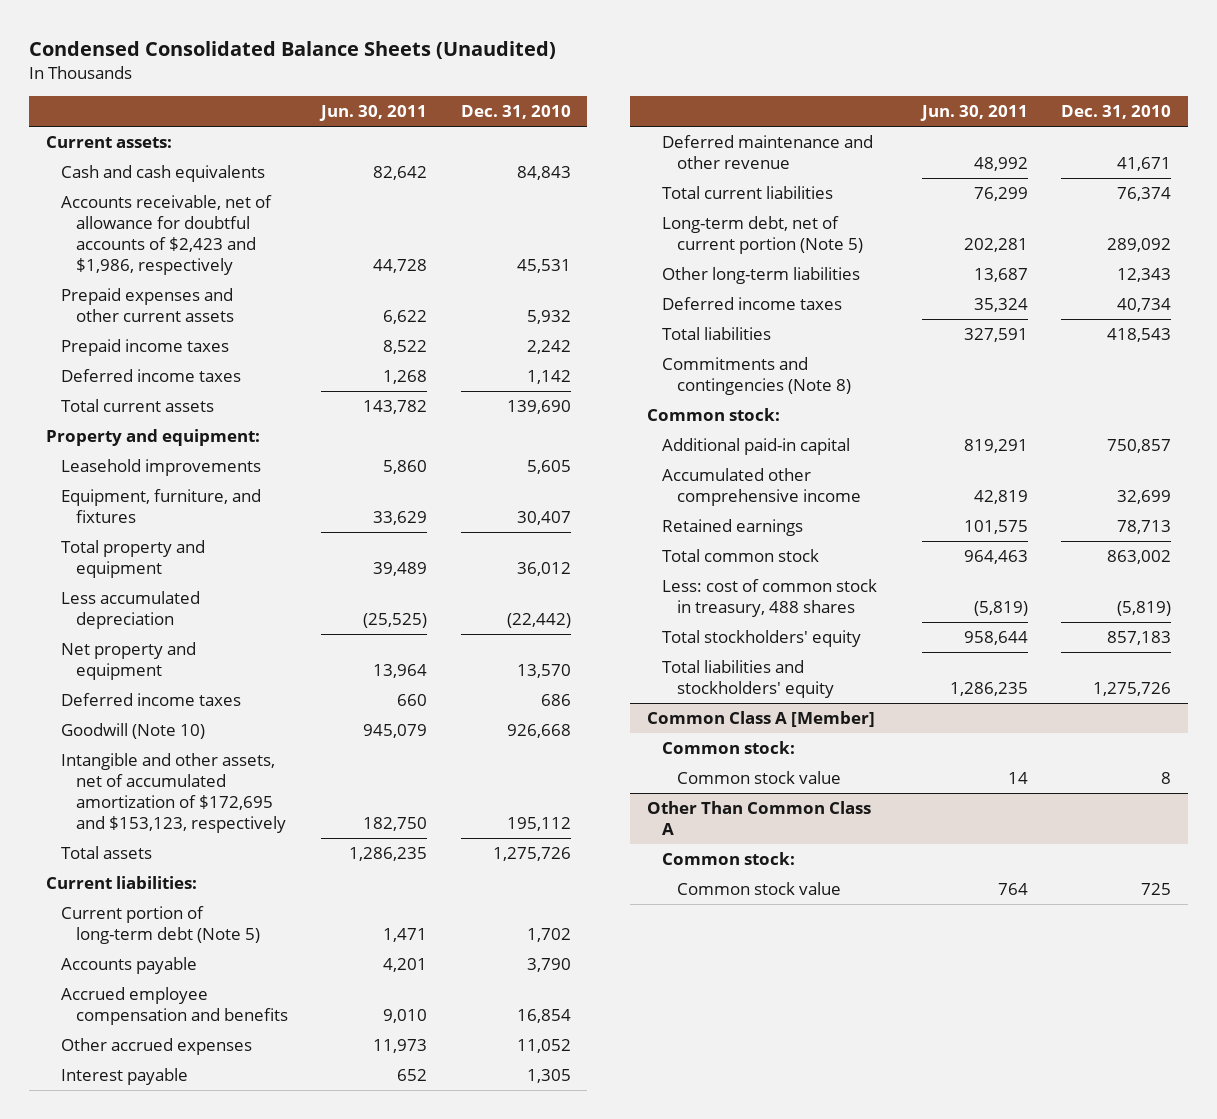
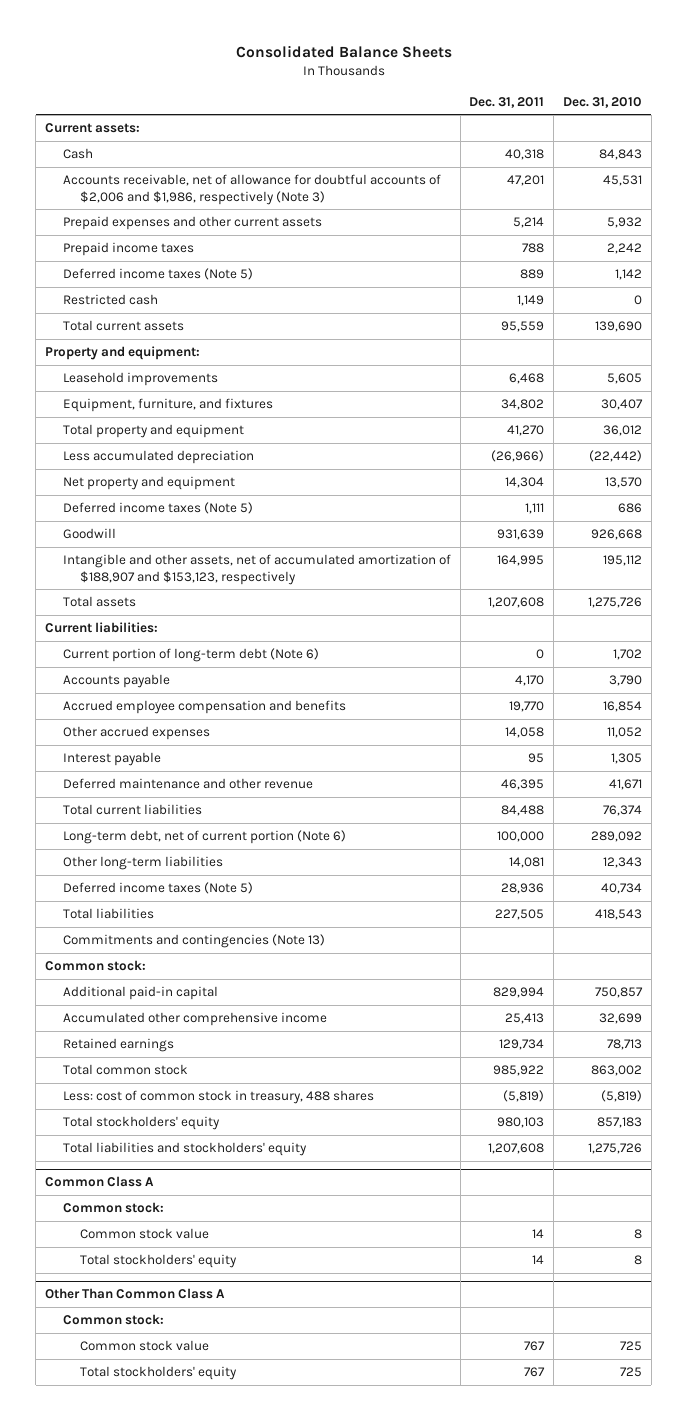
- Condensed Consolidated Balance Sheets (Unaudited)
+ Consolidated Balance Sheets
- | Jun. 30, 2011 | Dec. 31, 2010
+ | Dec. 31, 2011 | Dec. 31, 2010
- Cash and cash equivalents | 82,642 | 84,843
- Accounts receivable, net of allowance for doubtful accounts of $2,423 and $1,986, respectively | 44,728 | 45,531
+ Cash | 40,318 | 84,843
+ Accounts receivable, net of allowance for doubtful accounts of $2,006 and $1,986, respectively (Note 3) | 47,201 | 45,531
- Deferred income taxes | 1,268 | 1,142
+ Deferred income taxes (Note 5) | 889 | 1,142
+ Restricted cash | 1,149 | 0
- Deferred income taxes | 660 | 686
- Goodwill (Note 10) | 945,079 | 926,668
- Intangible and other assets, net of accumulated amortization of $172,695 and $153,123, respectively | 182,750 | 195,112
+ Deferred income taxes (Note 5) | 1,111 | 686
+ Goodwill | 931,639 | 926,668
+ Intangible and other assets, net of accumulated amortization of $188,907 and $153,123, respectively | 164,995 | 195,112
- Current portion of long-term debt (Note 5) | 1,471 | 1,702
+ Current portion of long-term debt (Note 6) | 0 | 1,702
- Long-term debt, net of current portion (Note 5) | 202,281 | 289,092
+ Long-term debt, net of current portion (Note 6) | 100,000 | 289,092
- Deferred income taxes | 35,324 | 40,734
+ Deferred income taxes (Note 5) | 28,936 | 40,734
- Commitments and contingencies (Note 8)
+ Commitments and contingencies (Note 13)
- Common Class A [Member]
+ Common Class A
+ Total stockholders' equity | 14 | 8
@ Other Than Common Class A
+ Total stockholders' equity | 767 | 725

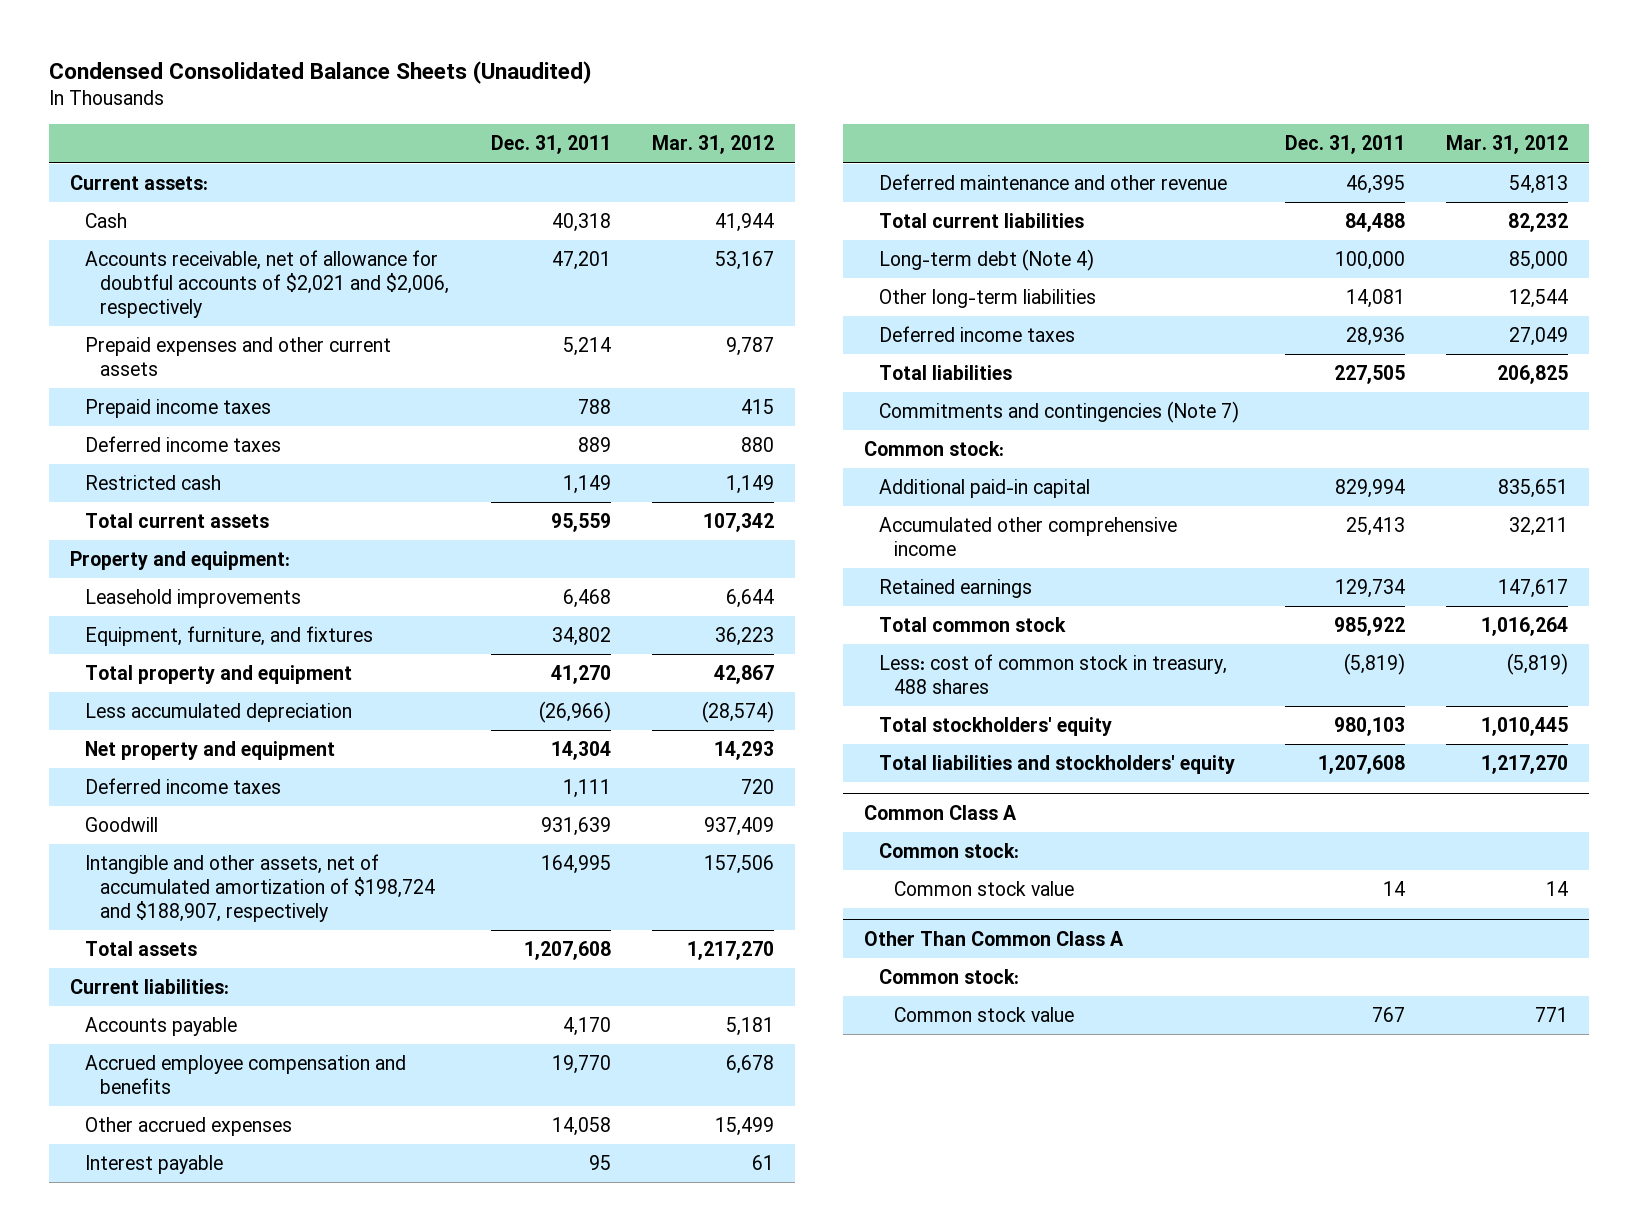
- Consolidated Balance Sheets
+ Condensed Consolidated Balance Sheets (Unaudited)
- | Dec. 31, 2011 | Dec. 31, 2010
+ | Dec. 31, 2011 | Mar. 31, 2012
- Accounts receivable, net of allowance for doubtful accounts of $2,006 and $1,986, respectively (Note 3) | 47,201 | 45,531
+ Accounts receivable, net of allowance for doubtful accounts of $2,021 and $2,006, respectively | 47,201 | 53,167
- Deferred income taxes (Note 5) | 889 | 1,142
+ Deferred income taxes | 889 | 880
- Deferred income taxes (Note 5) | 1,111 | 686
+ Deferred income taxes | 1,111 | 720
- Intangible and other assets, net of accumulated amortization of $188,907 and $153,123, respectively | 164,995 | 195,112
+ Intangible and other assets, net of accumulated amortization of $198,724 and $188,907, respectively | 164,995 | 157,506
- Current portion of long-term debt (Note 6) | 0 | 1,702
- Long-term debt, net of current portion (Note 6) | 100,000 | 289,092
+ Long-term debt (Note 4) | 100,000 | 85,000
- Deferred income taxes (Note 5) | 28,936 | 40,734
+ Deferred income taxes | 28,936 | 27,049
- Commitments and contingencies (Note 13)
+ Commitments and contingencies (Note 7)
@ Common Class A
- Total stockholders' equity | 14 | 8
@ Other Than Common Class A
- Total stockholders' equity | 767 | 725

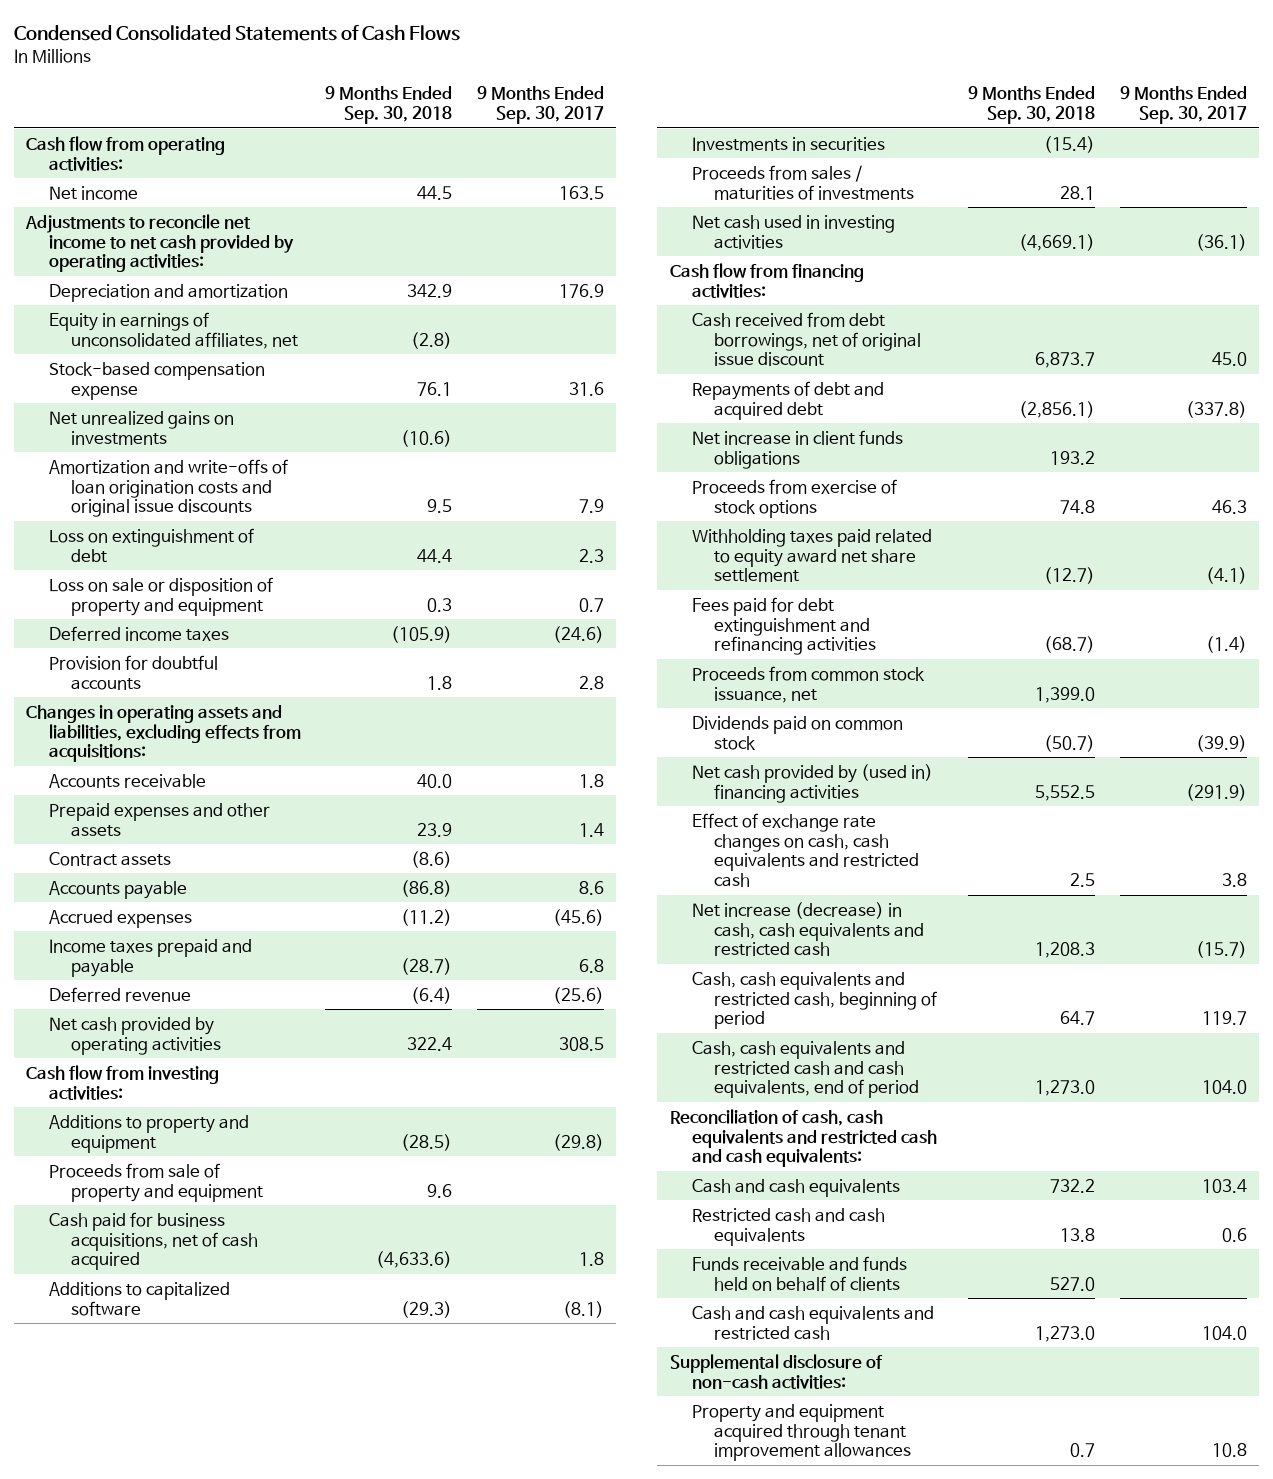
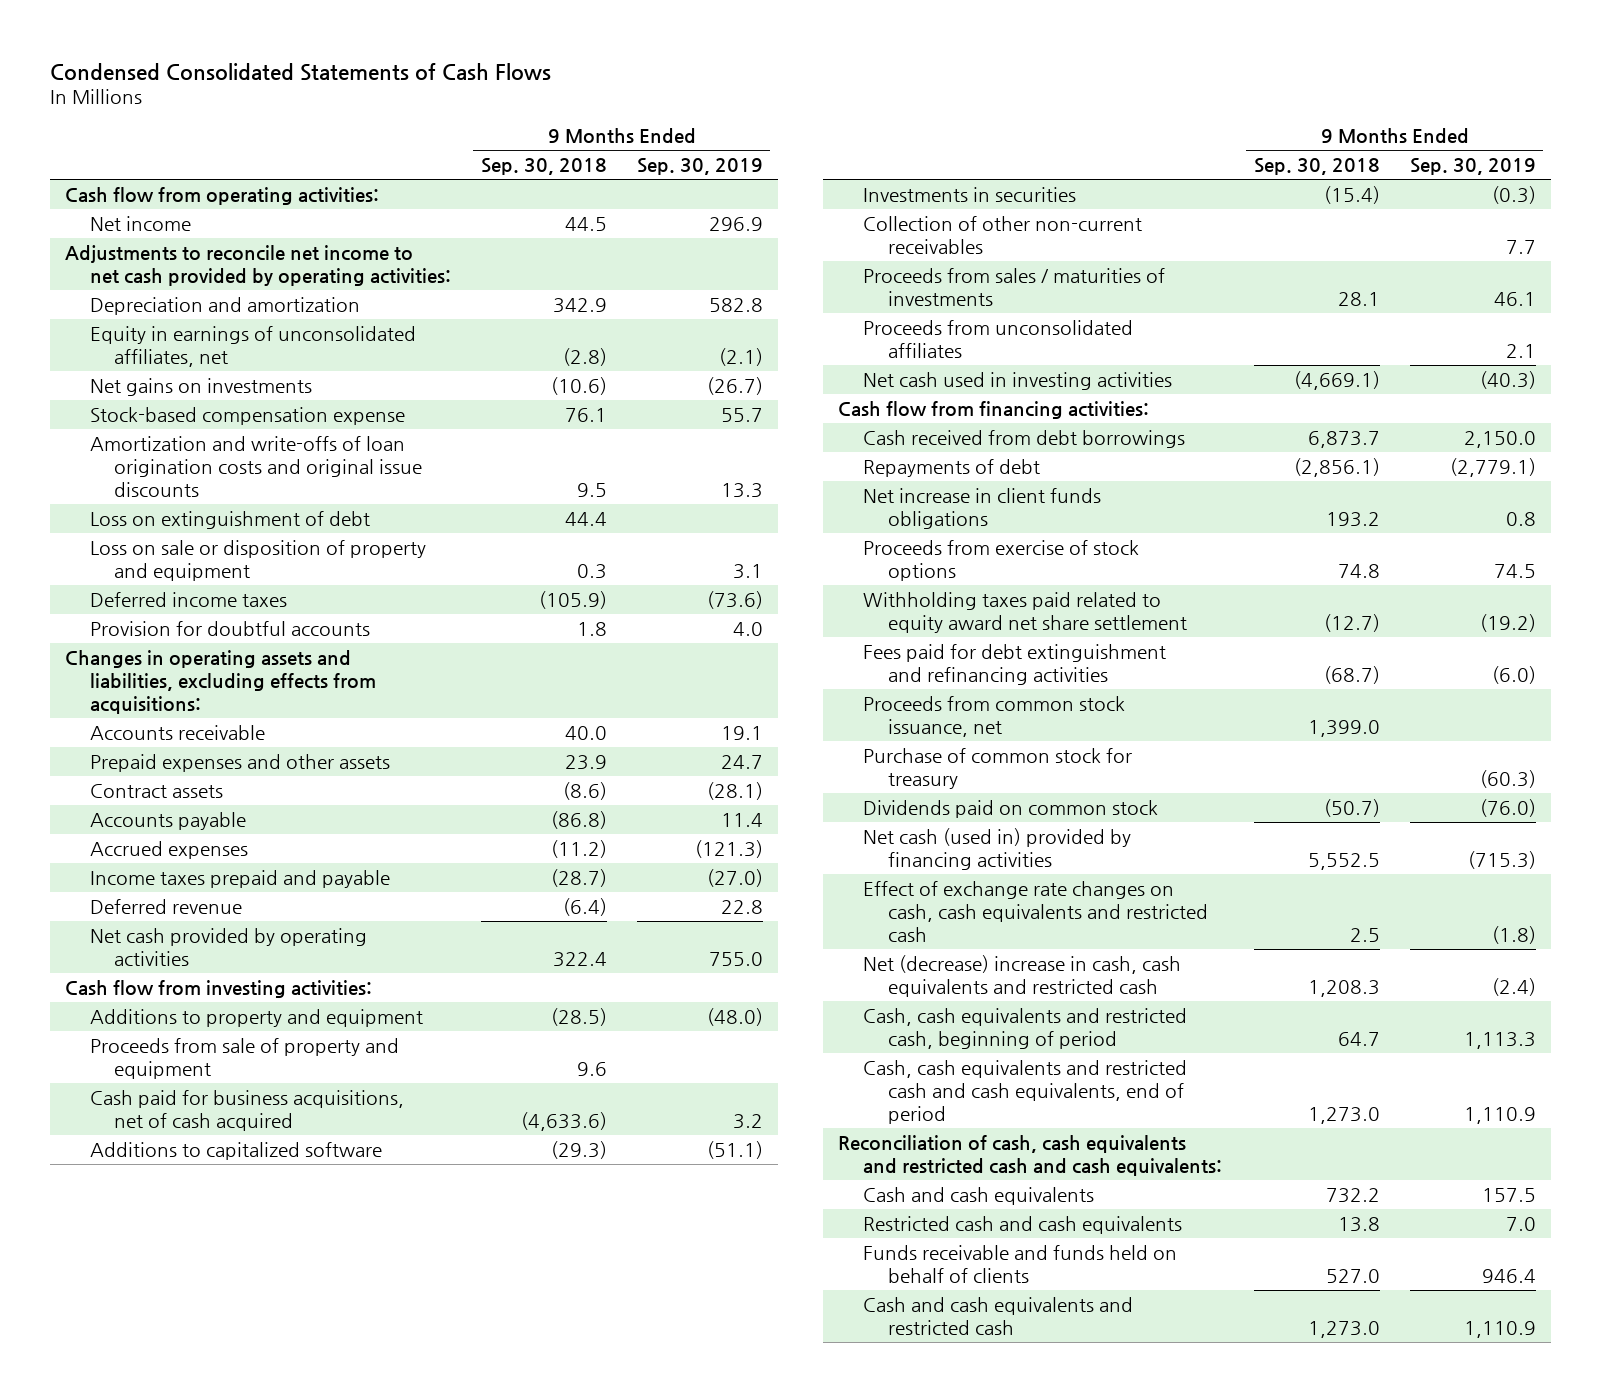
- | 9 Months Ended Sep. 30, 2018 | 9 Months Ended Sep. 30, 2017
+ | 9 Months Ended Sep. 30, 2018 | 9 Months Ended Sep. 30, 2019
+ Net gains on investments | (10.6) | (26.7)
- Net unrealized gains on investments | (10.6) |
+ Collection of other non-current receivables | | 7.7
+ Proceeds from unconsolidated affiliates | | 2.1
- Cash received from debt borrowings, net of original issue discount | 6,873.7 | 45.0
- Repayments of debt and acquired debt | (2,856.1) | (337.8)
+ Cash received from debt borrowings | 6,873.7 | 2,150.0
+ Repayments of debt | (2,856.1) | (2,779.1)
+ Purchase of common stock for treasury | | (60.3)
- Net cash provided by (used in) financing activities | 5,552.5 | (291.9)
+ Net cash (used in) provided by financing activities | 5,552.5 | (715.3)
- Net increase (decrease) in cash, cash equivalents and restricted cash | 1,208.3 | (15.7)
+ Net (decrease) increase in cash, cash equivalents and restricted cash | 1,208.3 | (2.4)
- Supplemental disclosure of non-cash activities:
- Property and equipment acquired through tenant improvement allowances | 0.7 | 10.8

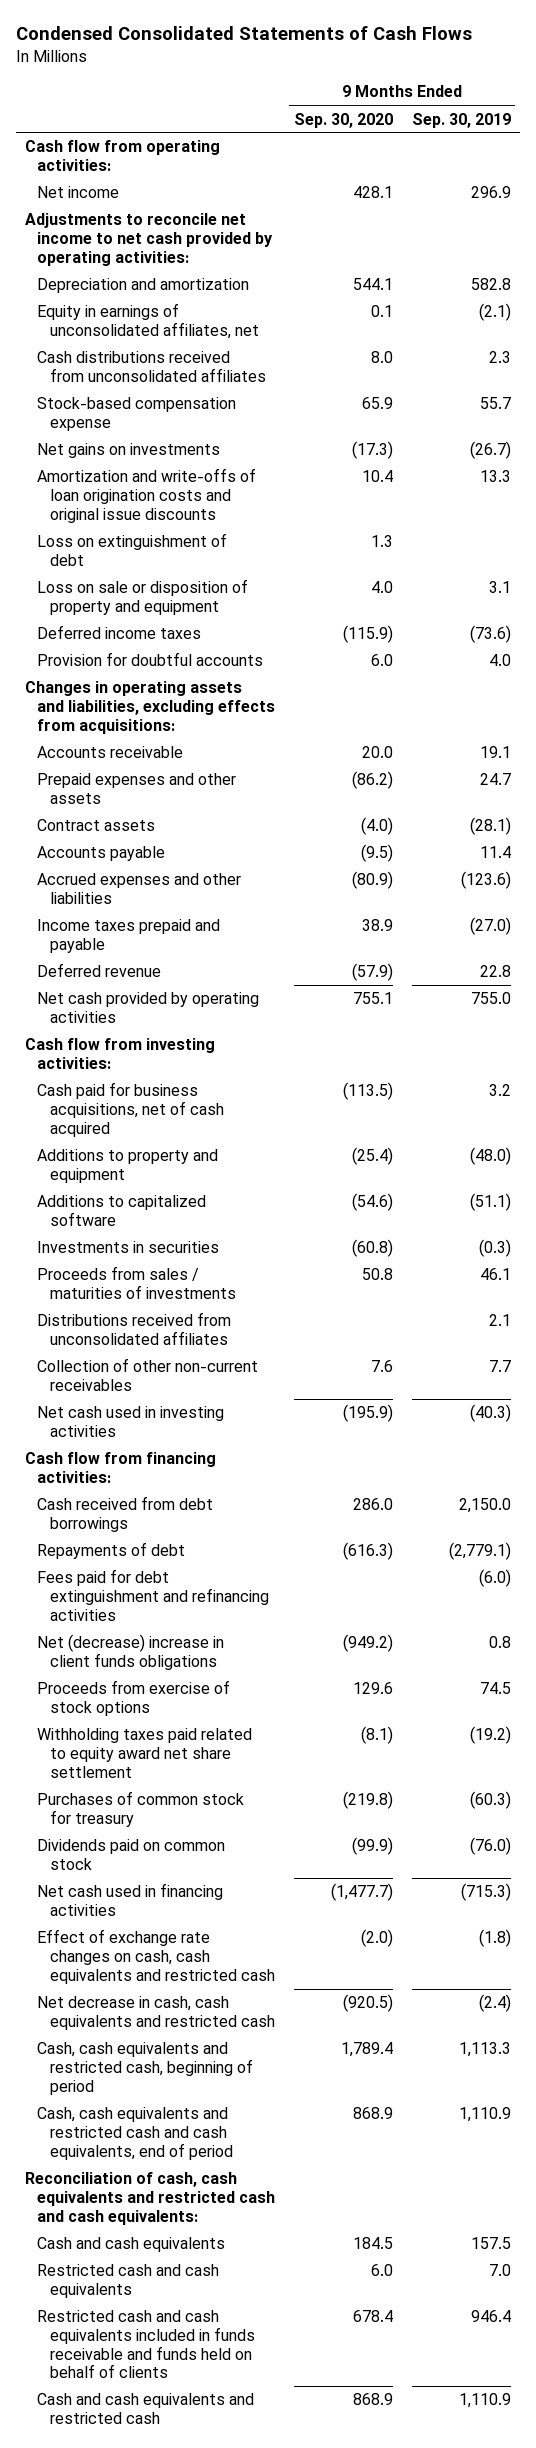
- | 9 Months Ended Sep. 30, 2018 | 9 Months Ended Sep. 30, 2019
+ | 9 Months Ended Sep. 30, 2020 | 9 Months Ended Sep. 30, 2019
+ Cash distributions received from unconsolidated affiliates | 8.0 | 2.3
moved down: Net gains on investments | (17.3) | (26.7)
- Accrued expenses | (11.2) | (121.3)
+ Accrued expenses and other liabilities | (80.9) | (123.6)
- Proceeds from sale of property and equipment | 9.6 |
moved down: Additions to property and equipment | (25.4) | (48.0)
- Proceeds from unconsolidated affiliates | | 2.1
+ Distributions received from unconsolidated affiliates | | 2.1
moved down: Collection of other non-current receivables | 7.6 | 7.7
- Net increase in client funds obligations | 193.2 | 0.8
moved up: Fees paid for debt extinguishment and refinancing activities | | (6.0)
+ Net (decrease) increase in client funds obligations | (949.2) | 0.8
- Proceeds from common stock issuance, net | 1,399.0 |
- Purchase of common stock for treasury | | (60.3)
+ Purchases of common stock for treasury | (219.8) | (60.3)
- Net cash (used in) provided by financing activities | 5,552.5 | (715.3)
+ Net cash used in financing activities | (1,477.7) | (715.3)
- Net (decrease) increase in cash, cash equivalents and restricted cash | 1,208.3 | (2.4)
+ Net decrease in cash, cash equivalents and restricted cash | (920.5) | (2.4)
- Funds receivable and funds held on behalf of clients | 527.0 | 946.4
+ Restricted cash and cash equivalents included in funds receivable and funds held on behalf of clients | 678.4 | 946.4

